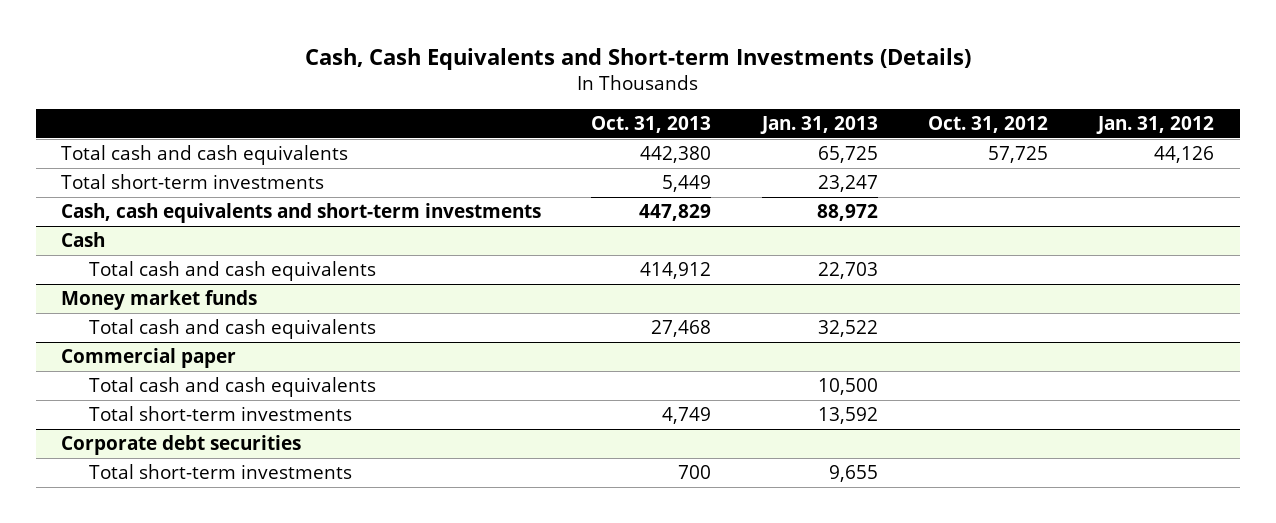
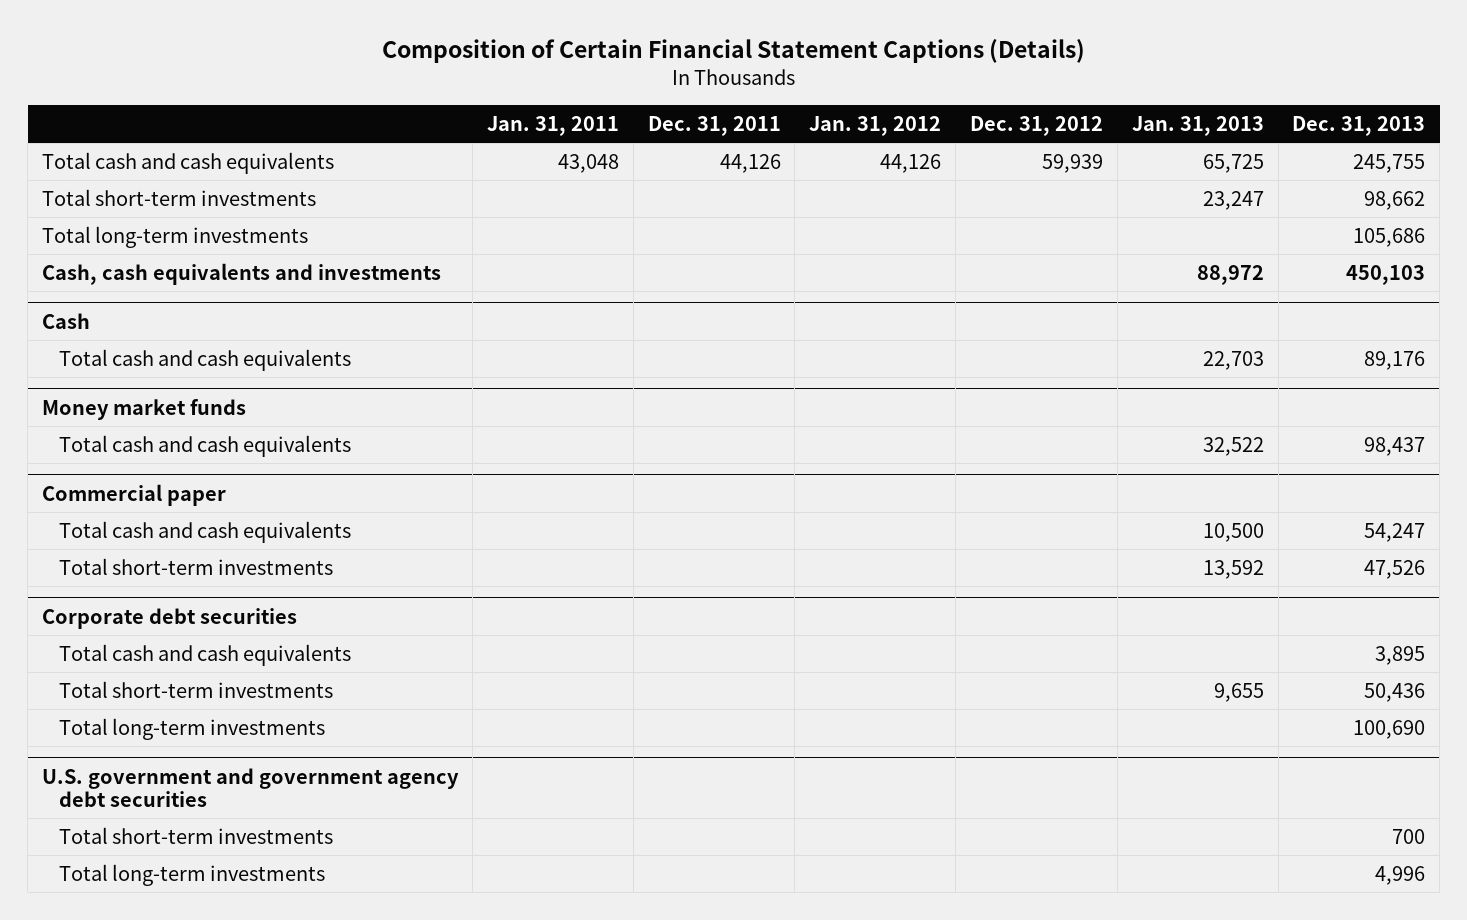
- Cash, Cash Equivalents and Short-term Investments (Details)
+ Composition of Certain Financial Statement Captions (Details)
- | Oct. 31, 2013 | Jan. 31, 2013 | Oct. 31, 2012 | Jan. 31, 2012
+ | Jan. 31, 2011 | Dec. 31, 2011 | Jan. 31, 2012 | Dec. 31, 2012 | Jan. 31, 2013 | Dec. 31, 2013
- Cash, cash equivalents and short-term investments | 447,829 | 88,972 | |
+ Total long-term investments | | | | | | 105,686
+ Cash, cash equivalents and investments | | | | | 88,972 | 450,103
@ Corporate debt securities
+ Total cash and cash equivalents | | | | | | 3,895
+ Total long-term investments | | | | | | 100,690
+ U.S. government and government agency debt securities
+ Total short-term investments | | | | | | 700
+ Total long-term investments | | | | | | 4,996

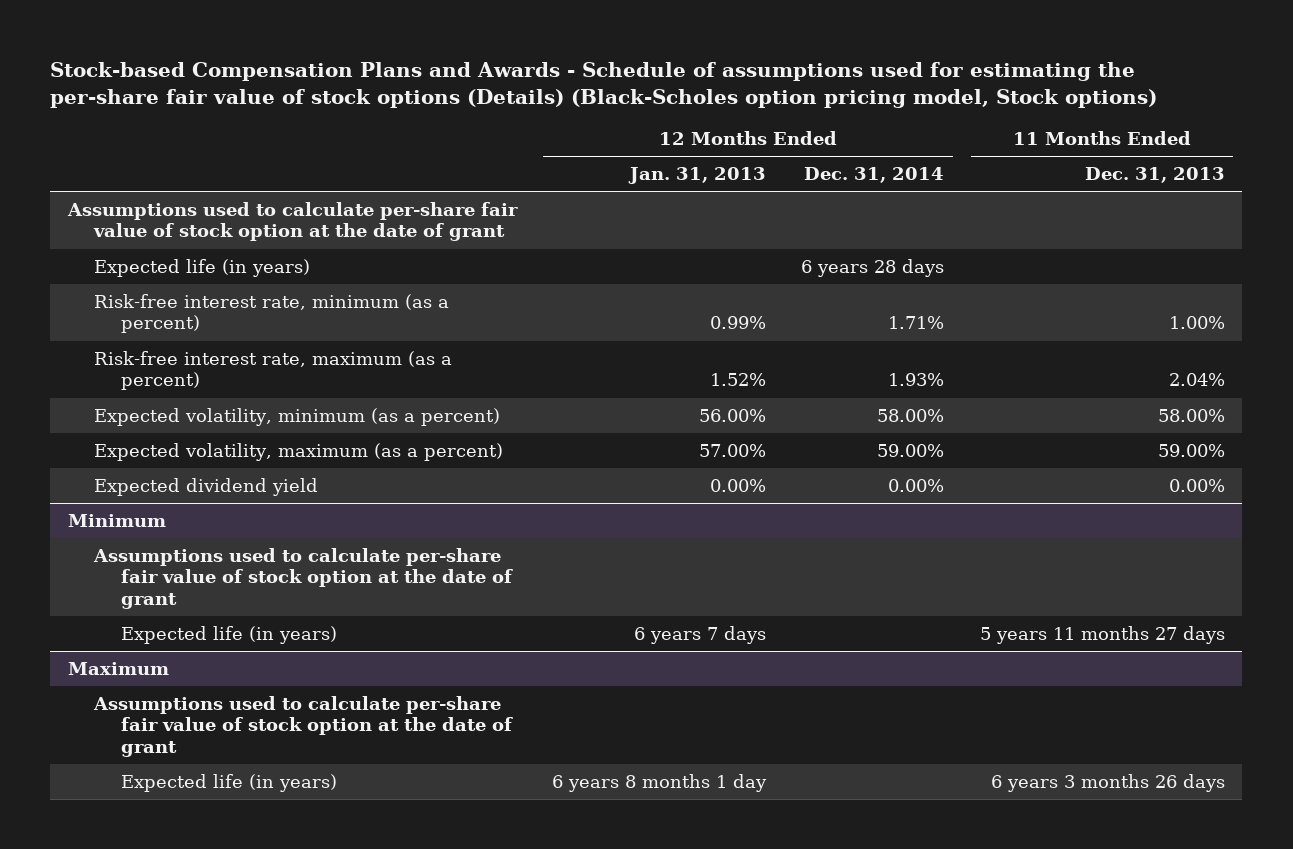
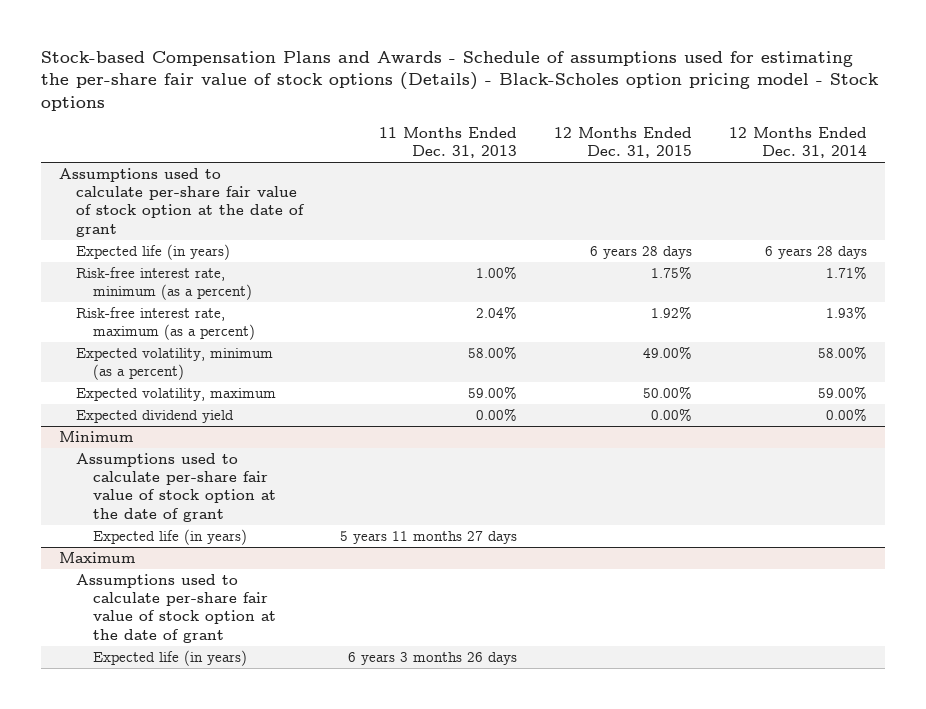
- Stock-based Compensation Plans and Awards - Schedule of assumptions used for estimating the per-share fair value of stock options (Details) (Black-Scholes option pricing model, Stock options)
+ Stock-based Compensation Plans and Awards - Schedule of assumptions used for estimating the per-share fair value of stock options (Details) - Black-Scholes option pricing model - Stock options
- | 12 Months Ended Jan. 31, 2013 | 12 Months Ended Dec. 31, 2014 | 11 Months Ended Dec. 31, 2013
+ | 11 Months Ended Dec. 31, 2013 | 12 Months Ended Dec. 31, 2015 | 12 Months Ended Dec. 31, 2014
- Expected volatility, maximum (as a percent) | 57.00% | 59.00% | 59.00%
+ Expected volatility, maximum | 59.00% | 50.00% | 59.00%

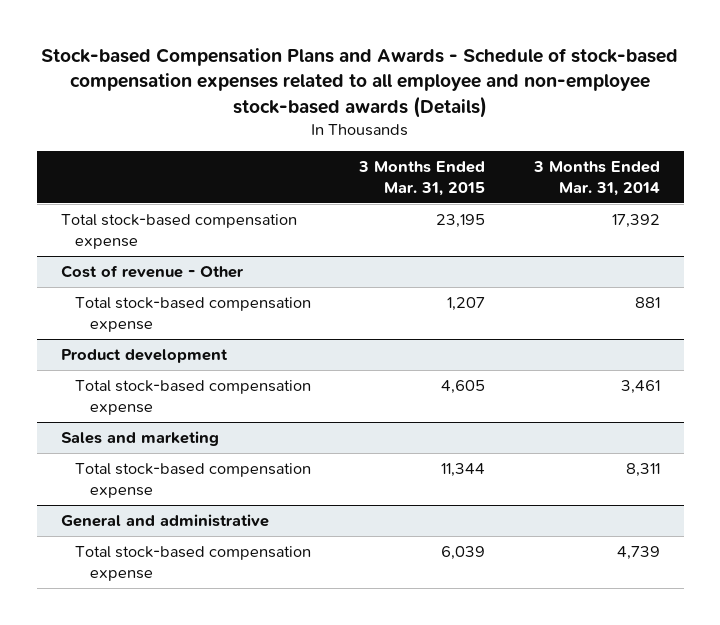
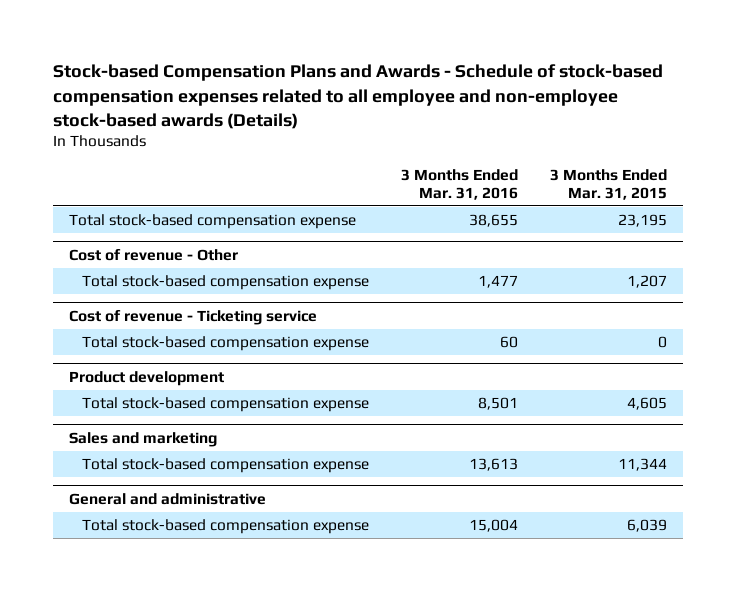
- | 3 Months Ended Mar. 31, 2015 | 3 Months Ended Mar. 31, 2014
+ | 3 Months Ended Mar. 31, 2016 | 3 Months Ended Mar. 31, 2015
+ Cost of revenue - Ticketing service
+ Total stock-based compensation expense | 60 | 0

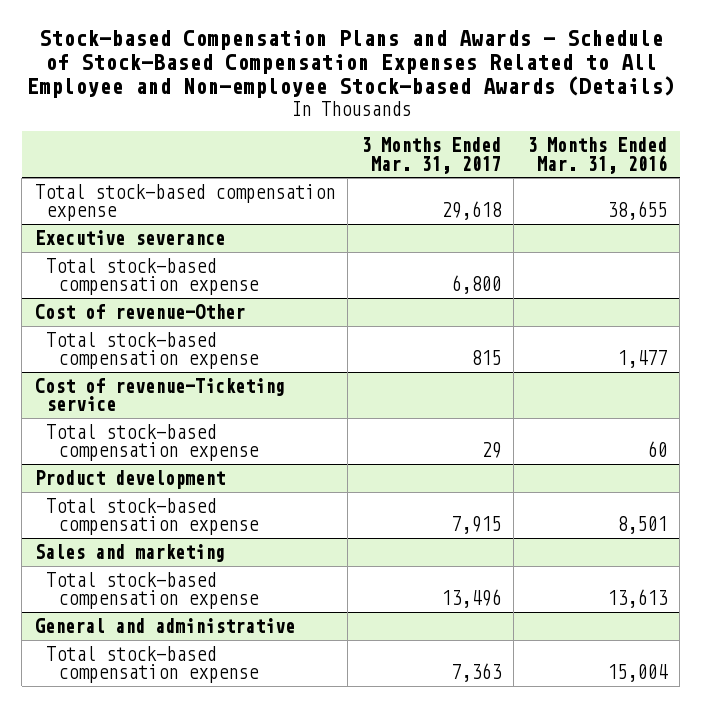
- Stock-based Compensation Plans and Awards - Schedule of stock-based compensation expenses related to all employee and non-employee stock-based awards (Details)
+ Stock-based Compensation Plans and Awards - Schedule of Stock-Based Compensation Expenses Related to All Employee and Non-employee Stock-based Awards (Details)
- | 3 Months Ended Mar. 31, 2016 | 3 Months Ended Mar. 31, 2015
+ | 3 Months Ended Mar. 31, 2017 | 3 Months Ended Mar. 31, 2016
- Cost of revenue - Other
+ Executive severance
+ Total stock-based compensation expense | 6,800 |
+ Cost of revenue-Other
- Cost of revenue - Ticketing service
+ Cost of revenue-Ticketing service

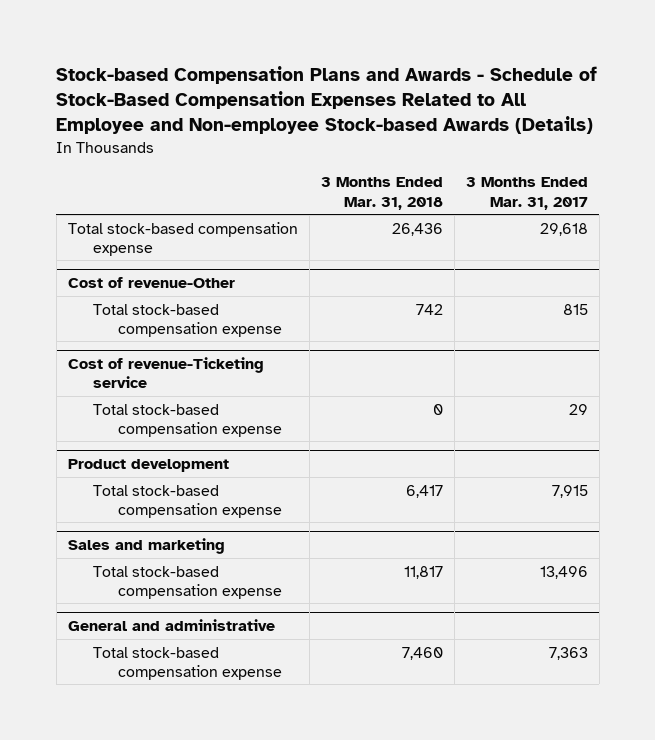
- | 3 Months Ended Mar. 31, 2017 | 3 Months Ended Mar. 31, 2016
+ | 3 Months Ended Mar. 31, 2018 | 3 Months Ended Mar. 31, 2017
- Executive severance
- Total stock-based compensation expense | 6,800 |

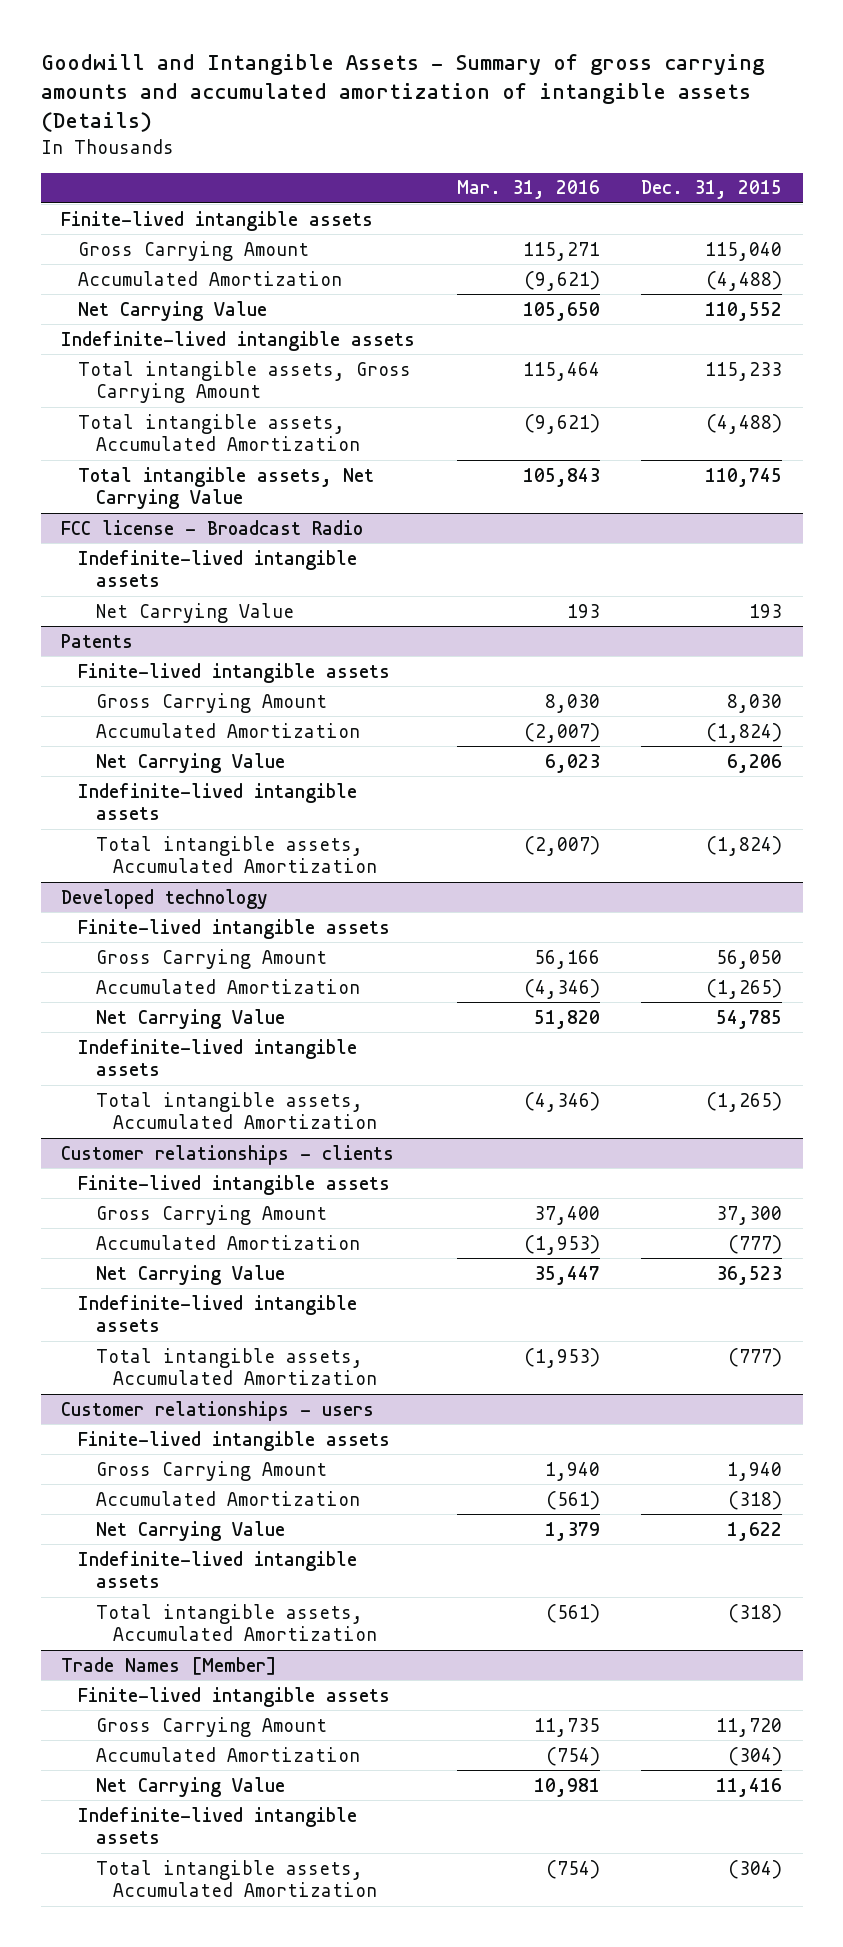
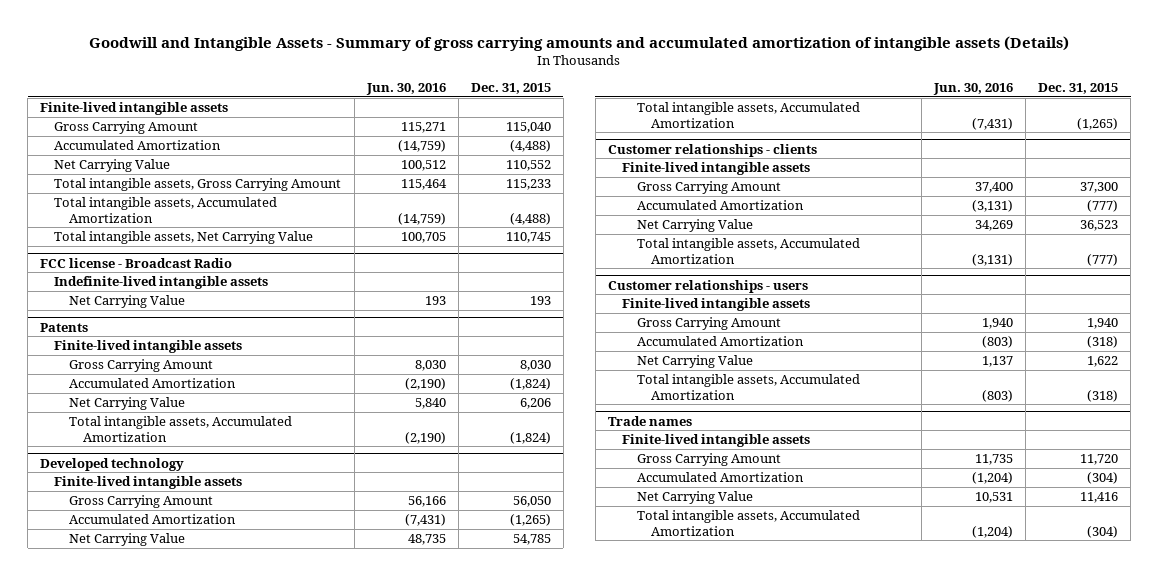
- | Mar. 31, 2016 | Dec. 31, 2015
+ | Jun. 30, 2016 | Dec. 31, 2015
- Indefinite-lived intangible assets
@ Patents
- Indefinite-lived intangible assets
@ Developed technology
- Indefinite-lived intangible assets
@ Customer relationships - clients
- Indefinite-lived intangible assets
@ Customer relationships - users
- Indefinite-lived intangible assets
- Trade Names [Member]
+ Trade names
- Indefinite-lived intangible assets

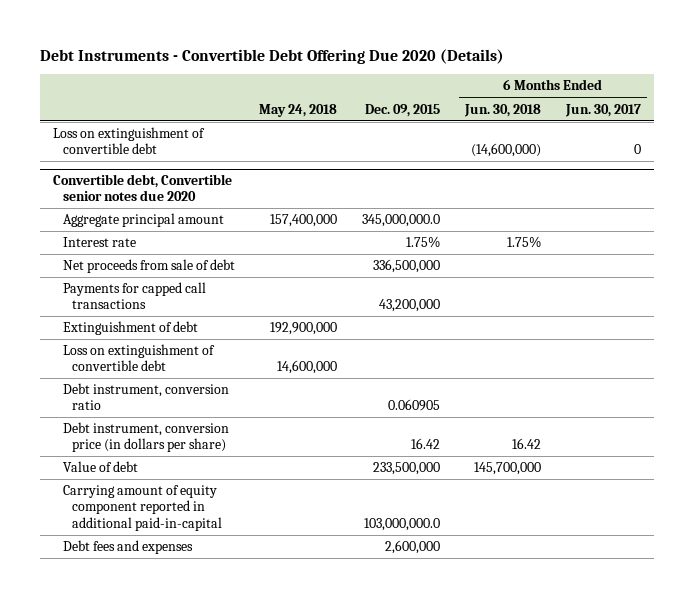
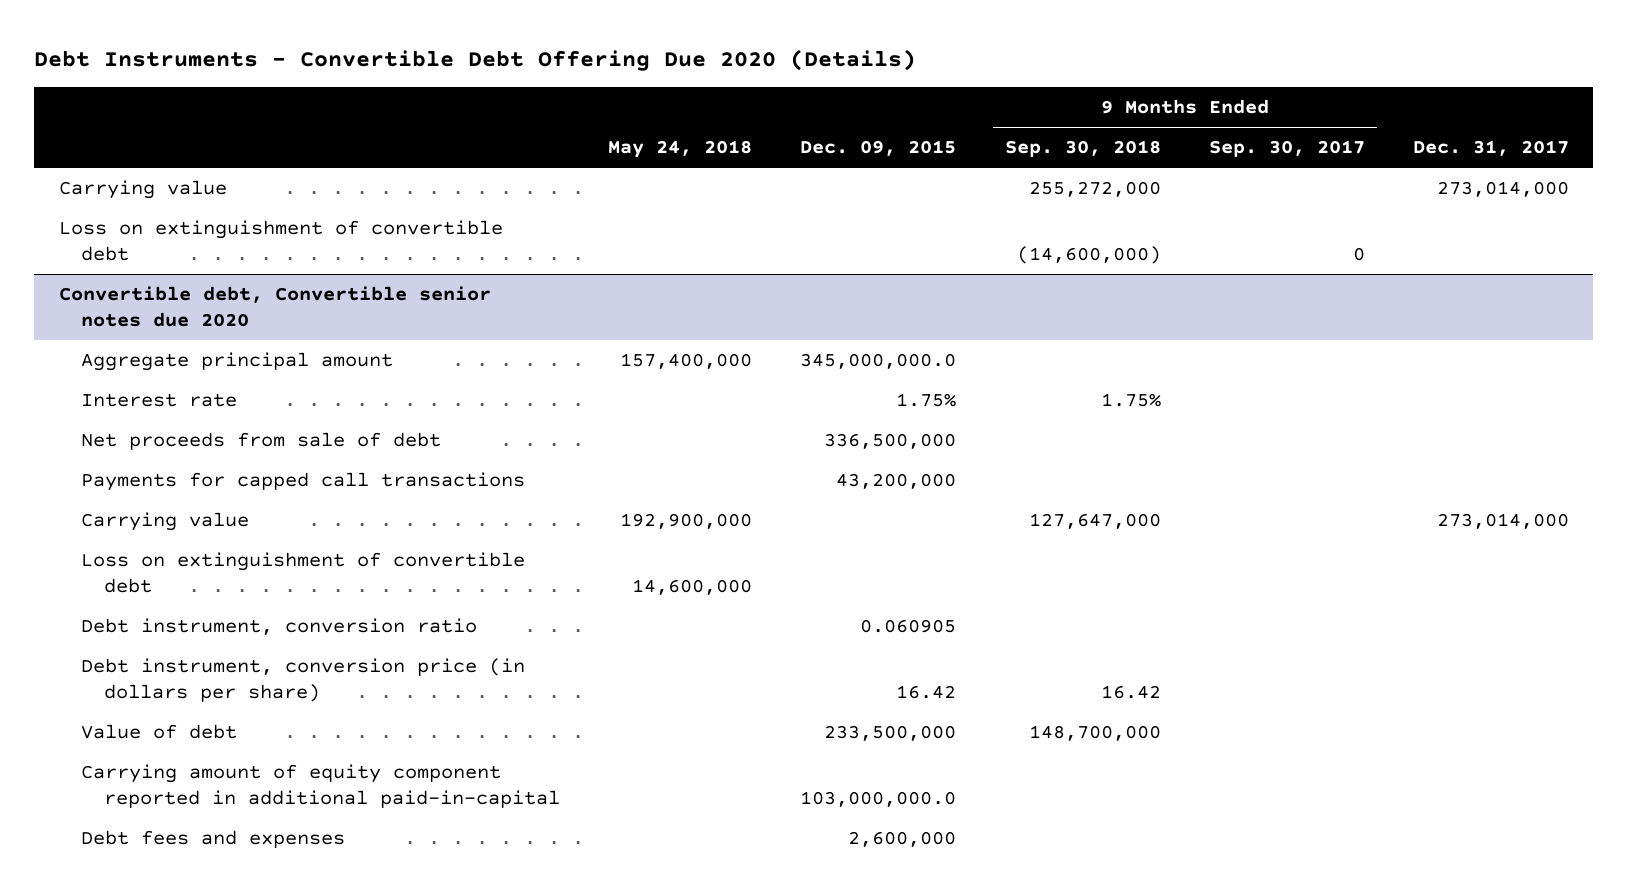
- | May 24, 2018 | Dec. 09, 2015 | 6 Months Ended Jun. 30, 2018 | 6 Months Ended Jun. 30, 2017
+ | May 24, 2018 | Dec. 09, 2015 | 9 Months Ended Sep. 30, 2018 | 9 Months Ended Sep. 30, 2017 | Dec. 31, 2017
+ Carrying value | | | 255,272,000 | | 273,014,000
@ Convertible debt, Convertible senior notes due 2020
- Extinguishment of debt | 192,900,000 | | |
+ Carrying value | 192,900,000 | | 127,647,000 | | 273,014,000

